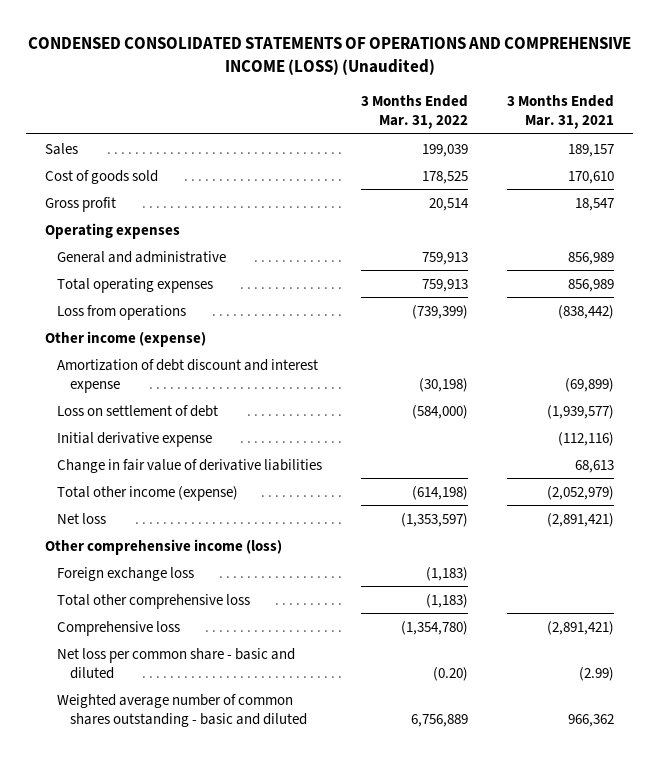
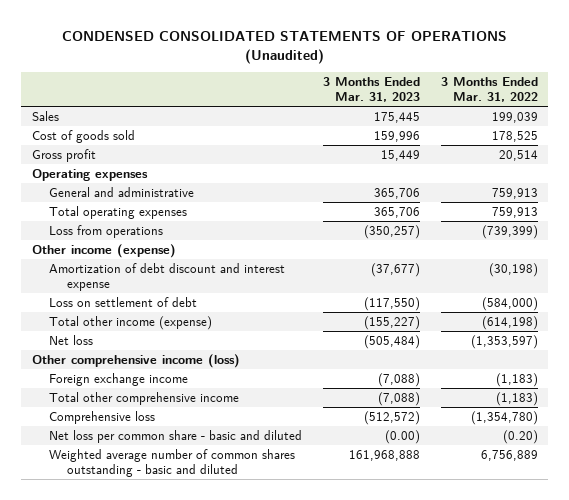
- CONDENSED CONSOLIDATED STATEMENTS OF OPERATIONS AND COMPREHENSIVE INCOME (LOSS) (Unaudited)
+ CONDENSED CONSOLIDATED STATEMENTS OF OPERATIONS (Unaudited)
- | 3 Months Ended Mar. 31, 2022 | 3 Months Ended Mar. 31, 2021
+ | 3 Months Ended Mar. 31, 2023 | 3 Months Ended Mar. 31, 2022
- Initial derivative expense | | (112,116)
- Change in fair value of derivative liabilities | | 68,613
- Foreign exchange loss | (1,183) |
- Total other comprehensive loss | (1,183) |
+ Foreign exchange income | (7,088) | (1,183)
+ Total other comprehensive income | (7,088) | (1,183)

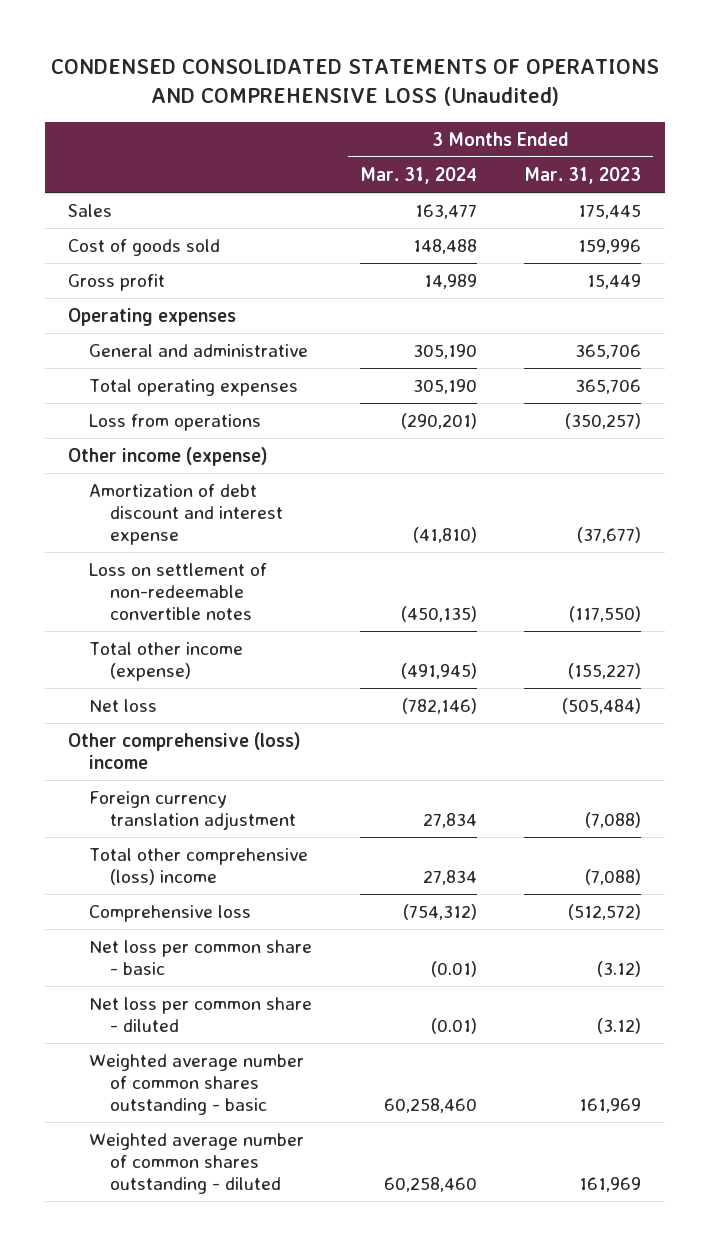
- CONDENSED CONSOLIDATED STATEMENTS OF OPERATIONS (Unaudited)
+ CONDENSED CONSOLIDATED STATEMENTS OF OPERATIONS AND COMPREHENSIVE LOSS (Unaudited)
- | 3 Months Ended Mar. 31, 2023 | 3 Months Ended Mar. 31, 2022
+ | 3 Months Ended Mar. 31, 2024 | 3 Months Ended Mar. 31, 2023
- Loss on settlement of debt | (117,550) | (584,000)
+ Loss on settlement of non-redeemable convertible notes | (450,135) | (117,550)
- Other comprehensive income (loss)
- Foreign exchange income | (7,088) | (1,183)
- Total other comprehensive income | (7,088) | (1,183)
+ Other comprehensive (loss) income
+ Foreign currency translation adjustment | 27,834 | (7,088)
+ Total other comprehensive (loss) income | 27,834 | (7,088)
- Net loss per common share - basic and diluted | (0.00) | (0.20)
- Weighted average number of common shares outstanding - basic and diluted | 161,968,888 | 6,756,889
+ Net loss per common share - basic | (0.01) | (3.12)
+ Net loss per common share - diluted | (0.01) | (3.12)
+ Weighted average number of common shares outstanding - basic | 60,258,460 | 161,969
+ Weighted average number of common shares outstanding - diluted | 60,258,460 | 161,969

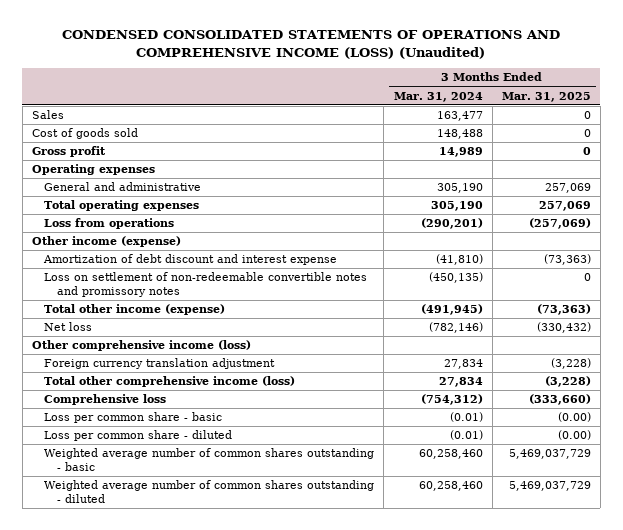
- CONDENSED CONSOLIDATED STATEMENTS OF OPERATIONS AND COMPREHENSIVE LOSS (Unaudited)
+ CONDENSED CONSOLIDATED STATEMENTS OF OPERATIONS AND COMPREHENSIVE INCOME (LOSS) (Unaudited)
- | 3 Months Ended Mar. 31, 2024 | 3 Months Ended Mar. 31, 2023
+ | 3 Months Ended Mar. 31, 2024 | 3 Months Ended Mar. 31, 2025
- Loss on settlement of non-redeemable convertible notes | (450,135) | (117,550)
+ Loss on settlement of non-redeemable convertible notes and promissory notes | (450,135) | 0
- Other comprehensive (loss) income
+ Other comprehensive income (loss)
- Total other comprehensive (loss) income | 27,834 | (7,088)
+ Total other comprehensive income (loss) | 27,834 | (3,228)
- Net loss per common share - basic | (0.01) | (3.12)
- Net loss per common share - diluted | (0.01) | (3.12)
+ Loss per common share - basic | (0.01) | (0.00)
+ Loss per common share - diluted | (0.01) | (0.00)

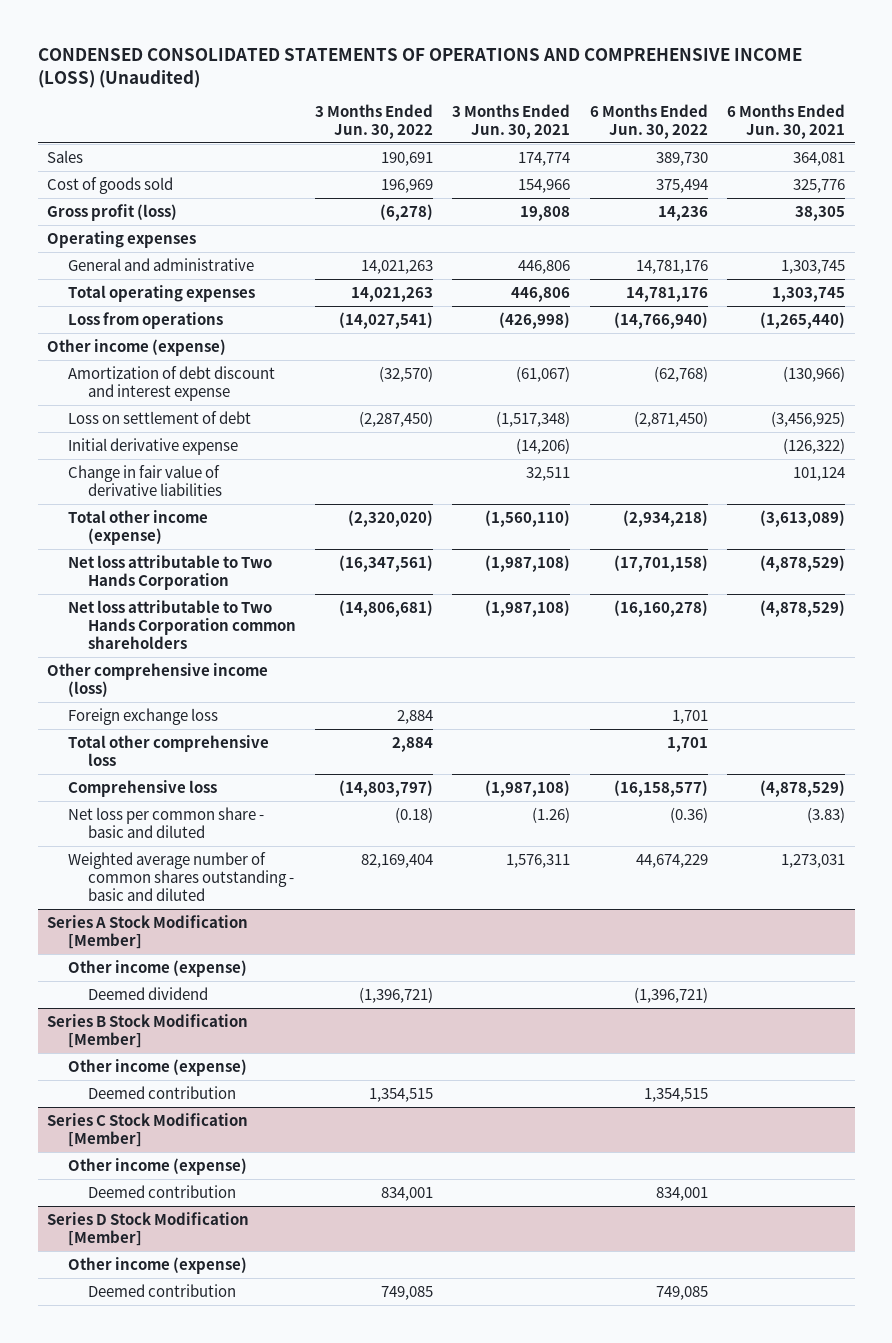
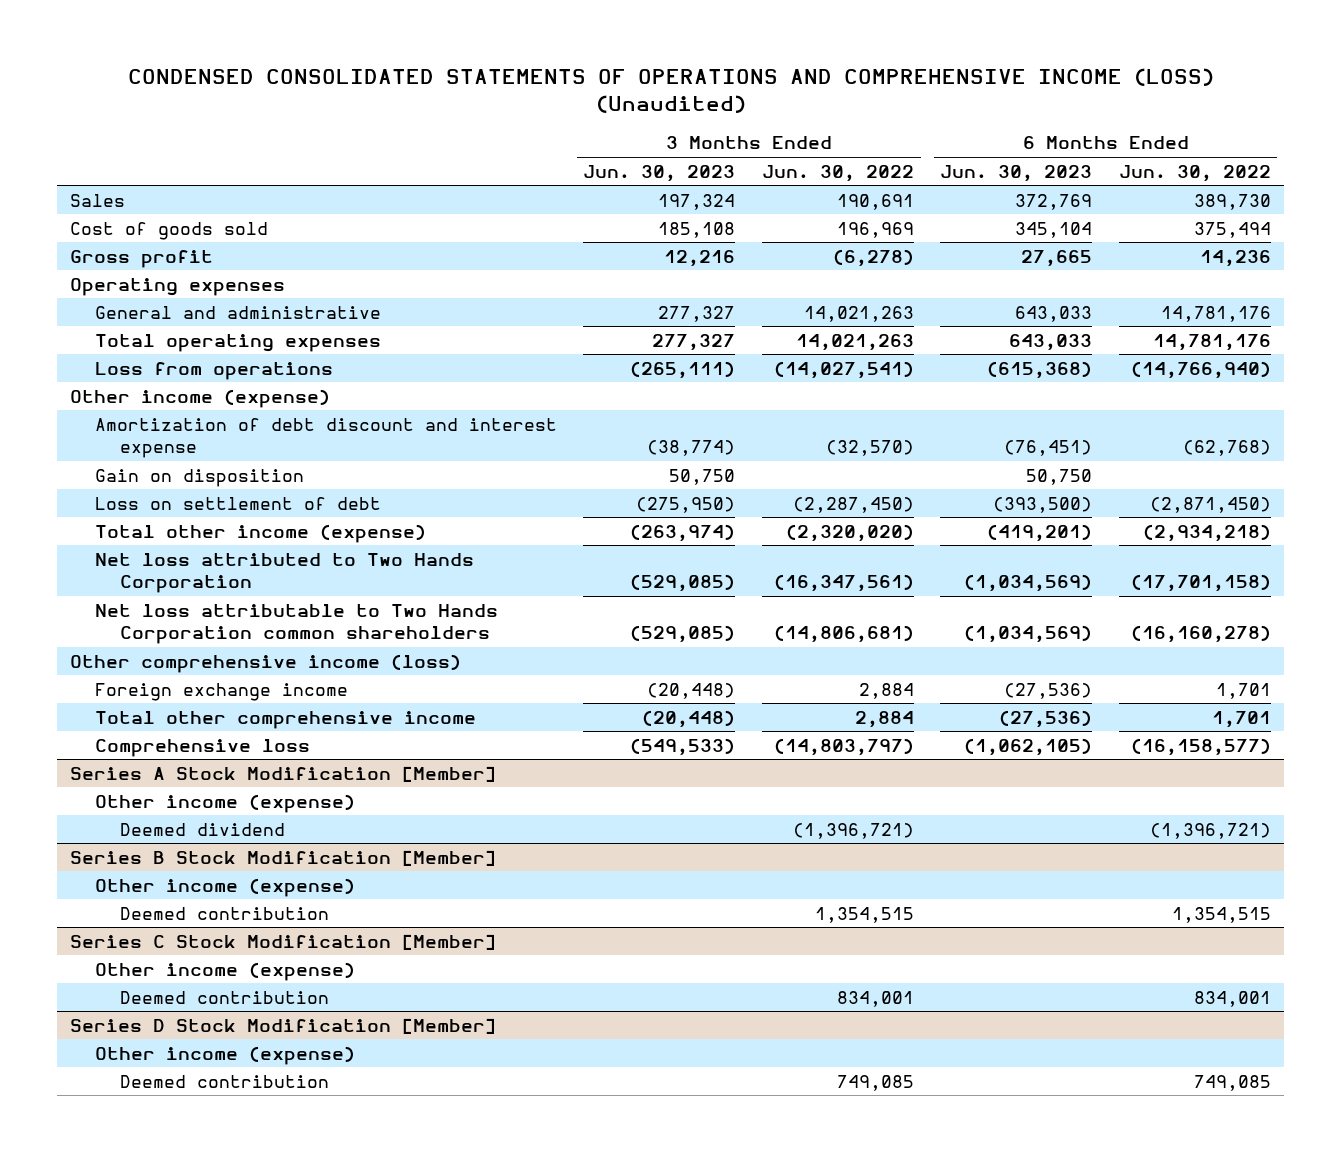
- | 3 Months Ended Jun. 30, 2022 | 3 Months Ended Jun. 30, 2021 | 6 Months Ended Jun. 30, 2022 | 6 Months Ended Jun. 30, 2021
+ | 3 Months Ended Jun. 30, 2023 | 3 Months Ended Jun. 30, 2022 | 6 Months Ended Jun. 30, 2023 | 6 Months Ended Jun. 30, 2022
- Gross profit (loss) | (6,278) | 19,808 | 14,236 | 38,305
+ Gross profit | 12,216 | (6,278) | 27,665 | 14,236
+ Gain on disposition | 50,750 | | 50,750 |
- Initial derivative expense | | (14,206) | | (126,322)
- Change in fair value of derivative liabilities | | 32,511 | | 101,124
- Net loss attributable to Two Hands Corporation | (16,347,561) | (1,987,108) | (17,701,158) | (4,878,529)
+ Net loss attributed to Two Hands Corporation | (529,085) | (16,347,561) | (1,034,569) | (17,701,158)
- Foreign exchange loss | 2,884 | | 1,701 |
- Total other comprehensive loss | 2,884 | | 1,701 |
+ Foreign exchange income | (20,448) | 2,884 | (27,536) | 1,701
+ Total other comprehensive income | (20,448) | 2,884 | (27,536) | 1,701
- Net loss per common share - basic and diluted | (0.18) | (1.26) | (0.36) | (3.83)
- Weighted average number of common shares outstanding - basic and diluted | 82,169,404 | 1,576,311 | 44,674,229 | 1,273,031

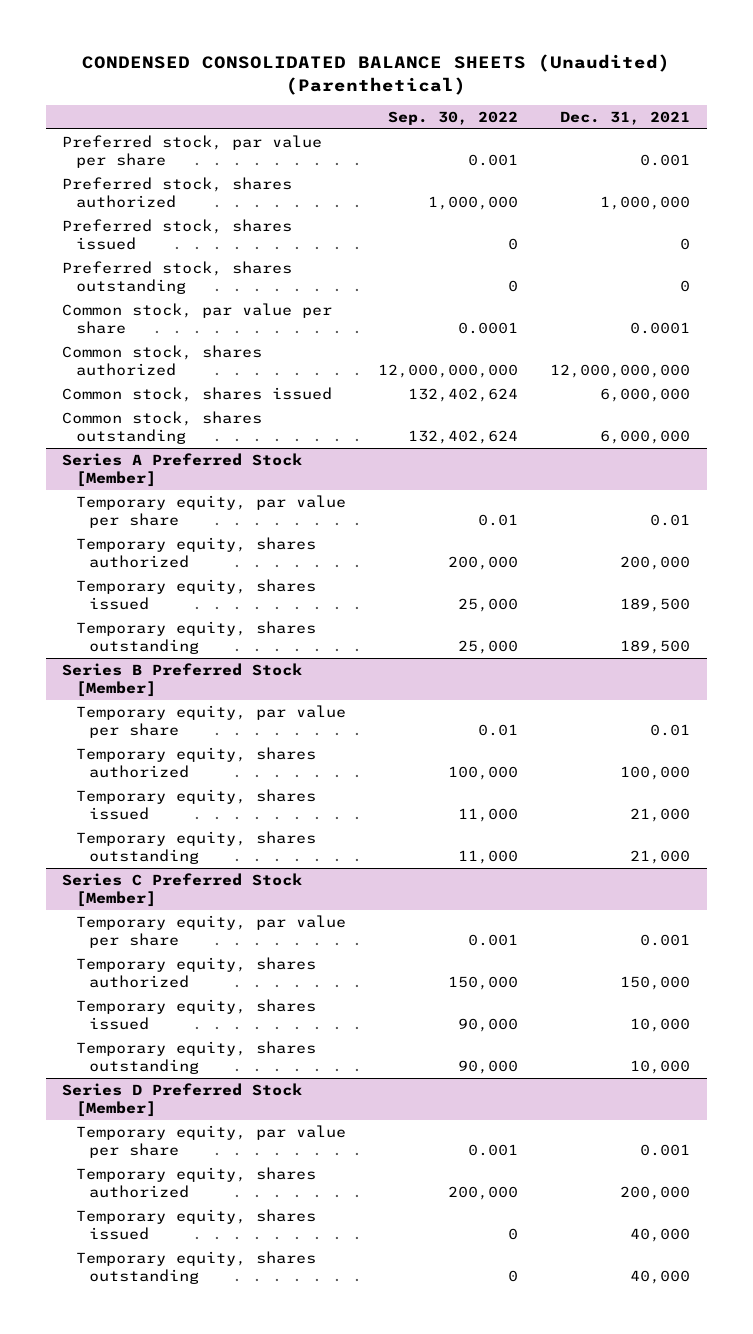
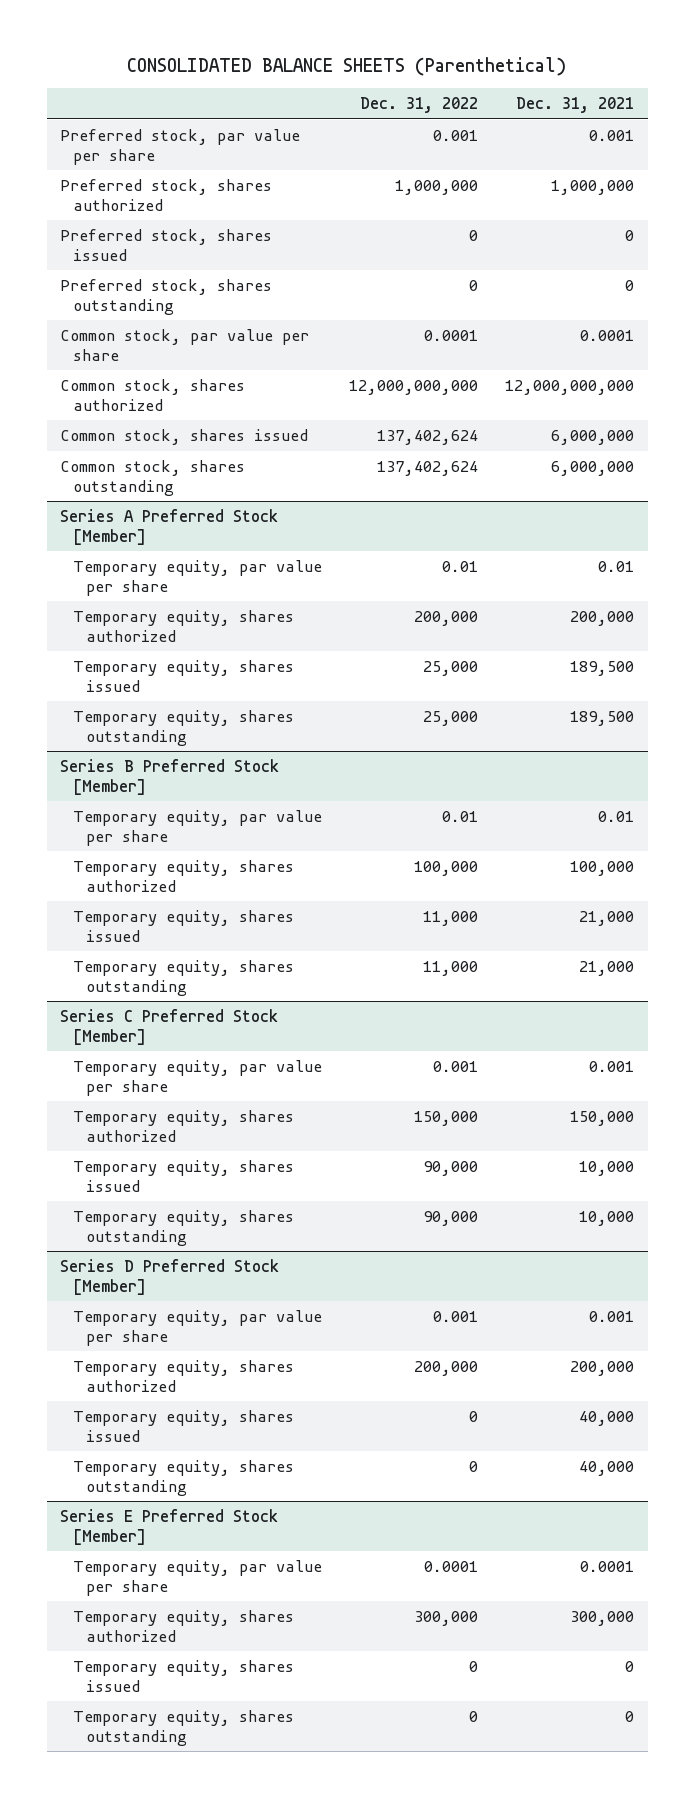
- CONDENSED CONSOLIDATED BALANCE SHEETS (Unaudited) (Parenthetical)
+ CONSOLIDATED BALANCE SHEETS (Parenthetical)
- | Sep. 30, 2022 | Dec. 31, 2021
+ | Dec. 31, 2022 | Dec. 31, 2021
+ Series E Preferred Stock [Member]
+ Temporary equity, par value per share | 0.0001 | 0.0001
+ Temporary equity, shares authorized | 300,000 | 300,000
+ Temporary equity, shares issued | 0 | 0
+ Temporary equity, shares outstanding | 0 | 0

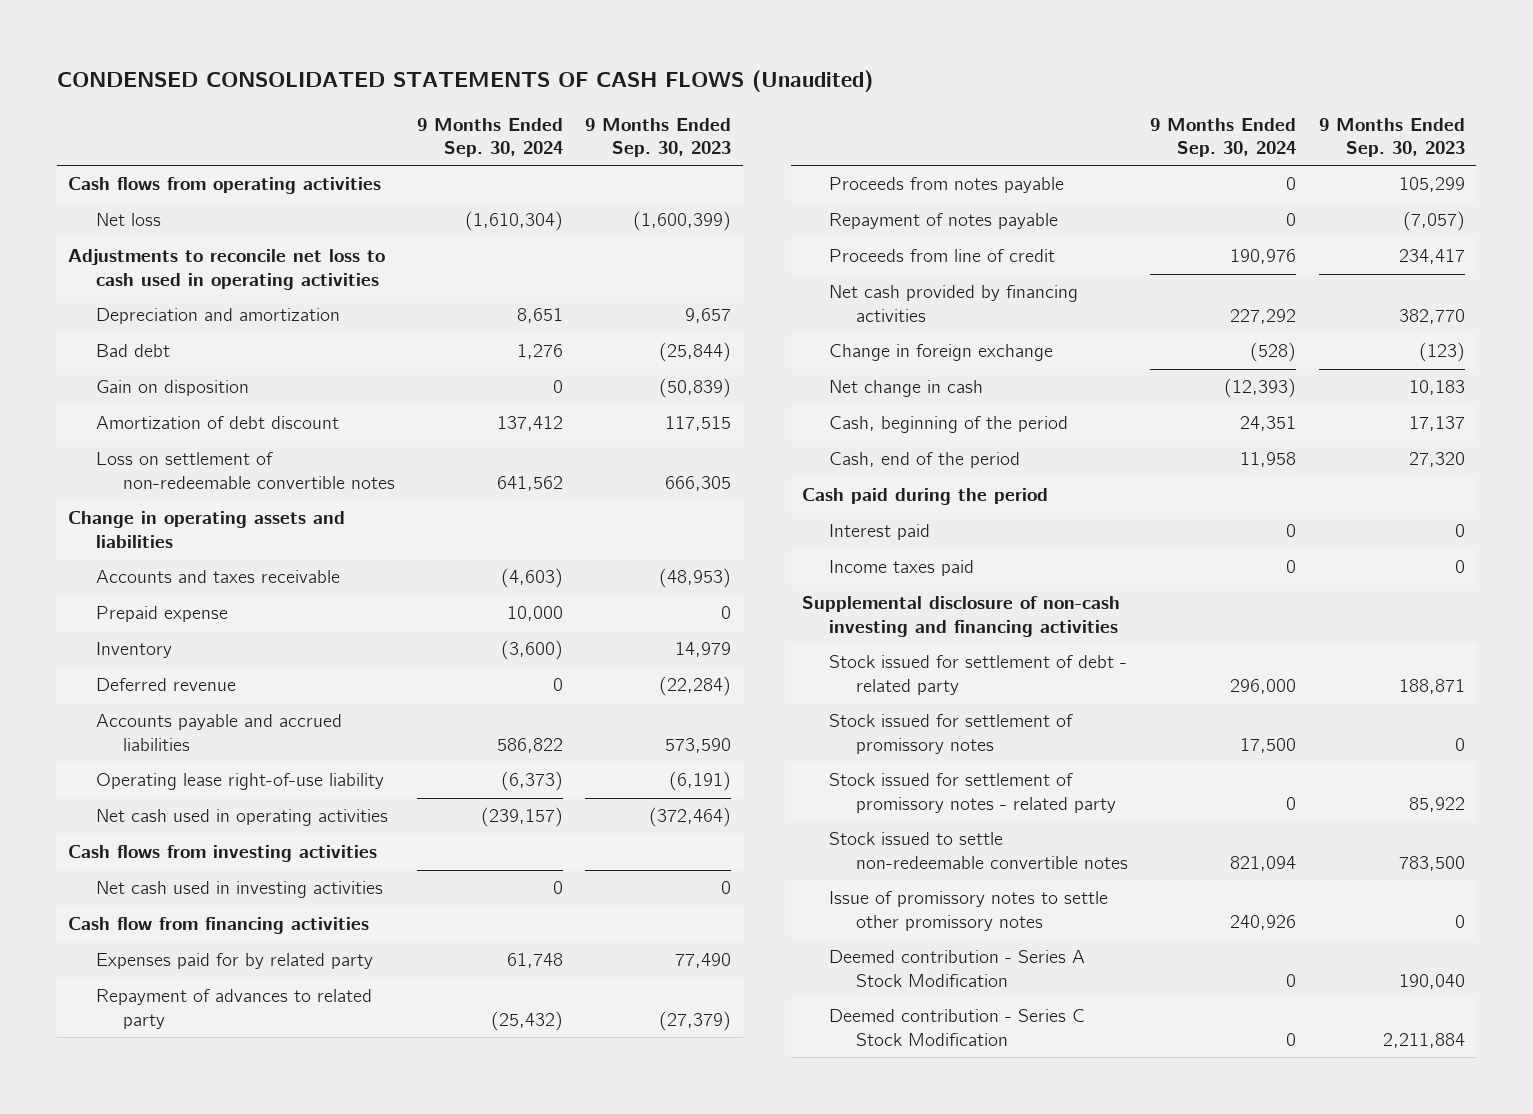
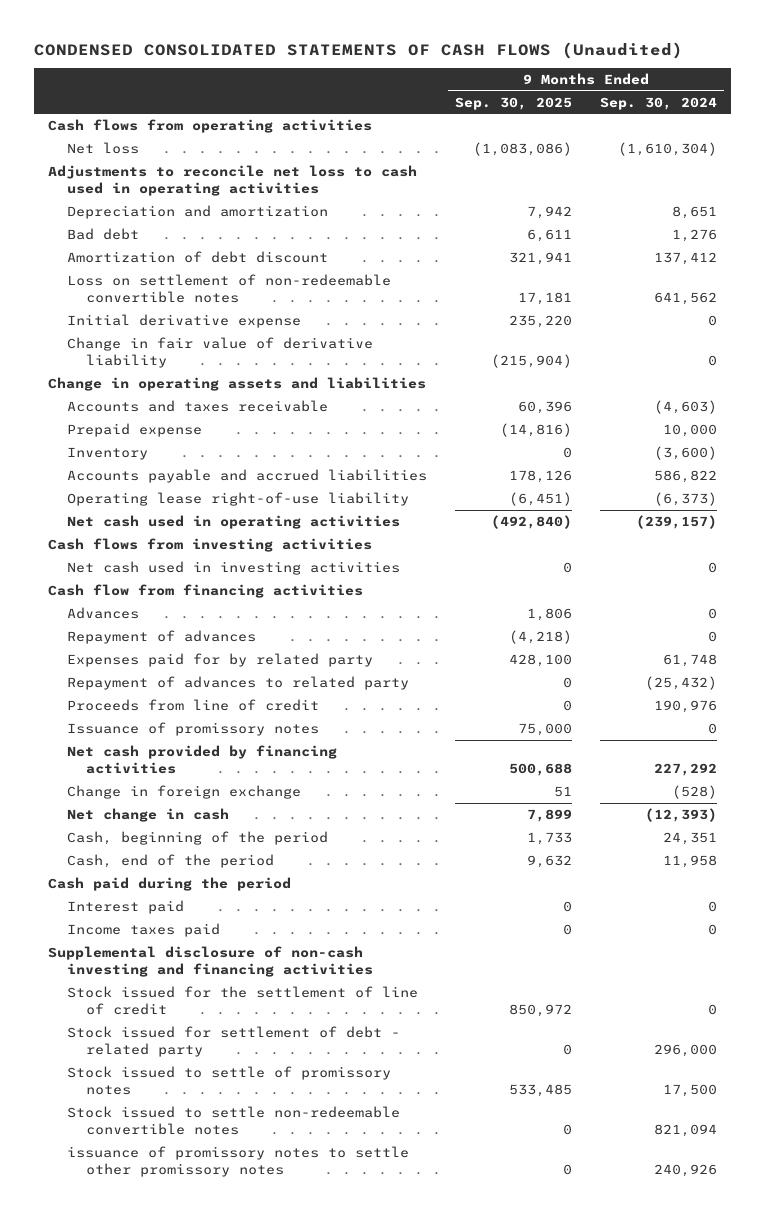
- | 9 Months Ended Sep. 30, 2024 | 9 Months Ended Sep. 30, 2023
+ | 9 Months Ended Sep. 30, 2025 | 9 Months Ended Sep. 30, 2024
- Gain on disposition | 0 | (50,839)
+ Initial derivative expense | 235,220 | 0
+ Change in fair value of derivative liability | (215,904) | 0
- Deferred revenue | 0 | (22,284)
+ Advances | 1,806 | 0
+ Repayment of advances | (4,218) | 0
- Proceeds from notes payable | 0 | 105,299
- Repayment of notes payable | 0 | (7,057)
+ Issuance of promissory notes | 75,000 | 0
+ Stock issued for the settlement of line of credit | 850,972 | 0
- Stock issued for settlement of promissory notes | 17,500 | 0
- Stock issued for settlement of promissory notes - related party | 0 | 85,922
+ Stock issued to settle of promissory notes | 533,485 | 17,500
- Issue of promissory notes to settle other promissory notes | 240,926 | 0
- Deemed contribution - Series A Stock Modification | 0 | 190,040
- Deemed contribution - Series C Stock Modification | 0 | 2,211,884
+ issuance of promissory notes to settle other promissory notes | 0 | 240,926

